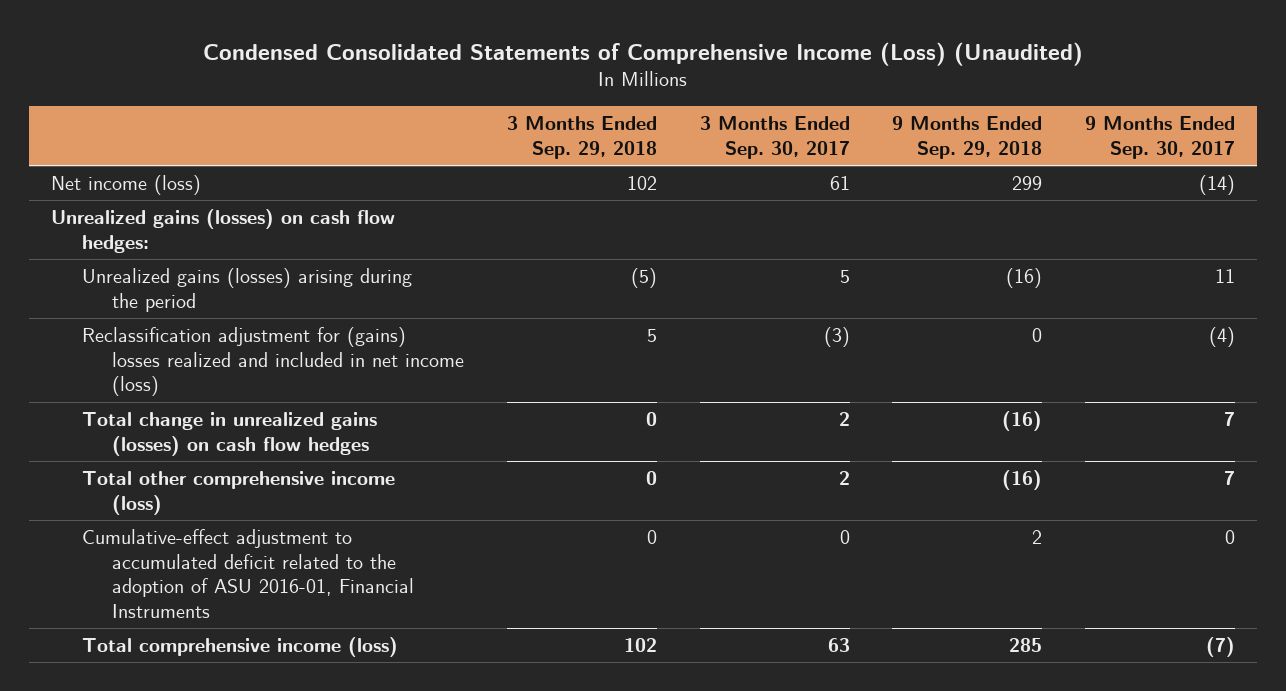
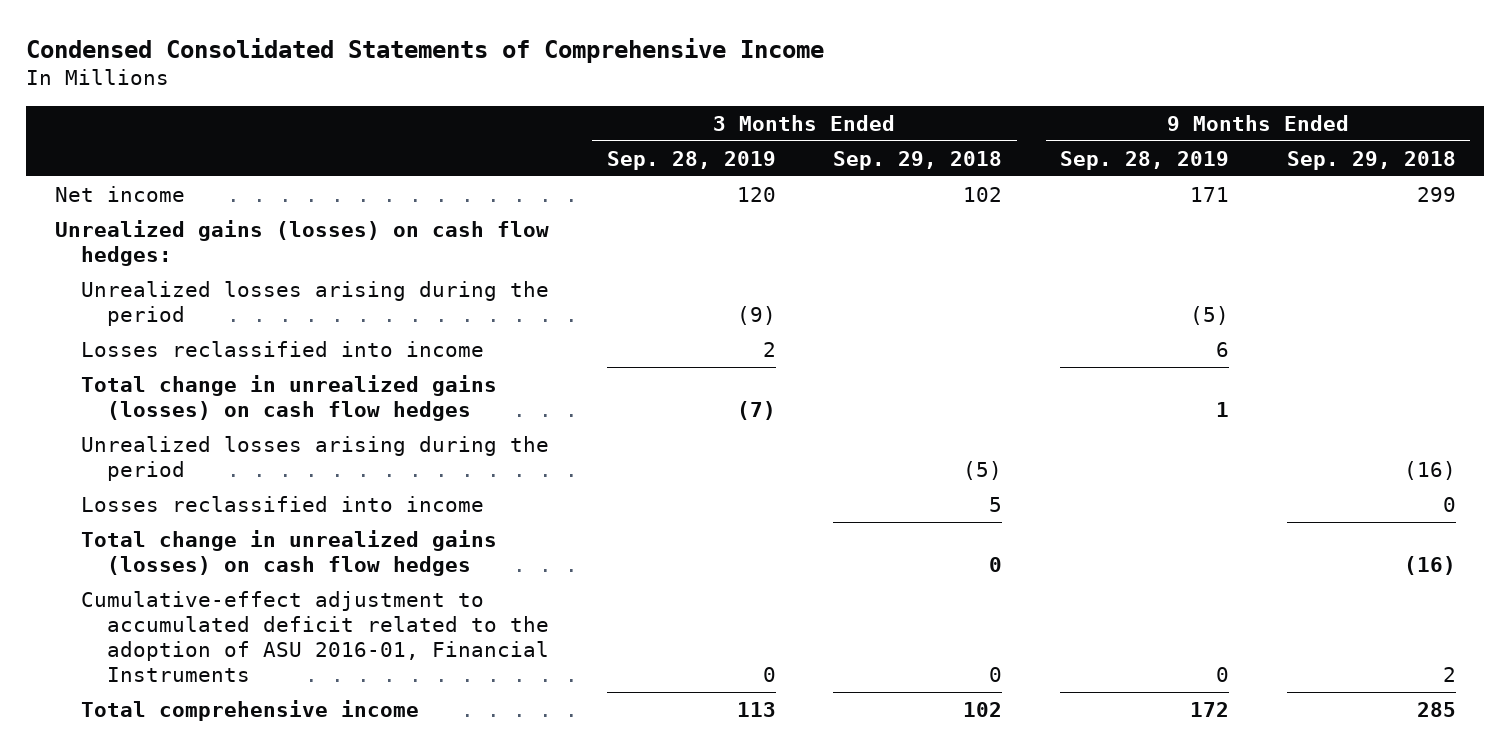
- Condensed Consolidated Statements of Comprehensive Income (Loss) (Unaudited)
+ Condensed Consolidated Statements of Comprehensive Income
- | 3 Months Ended Sep. 29, 2018 | 3 Months Ended Sep. 30, 2017 | 9 Months Ended Sep. 29, 2018 | 9 Months Ended Sep. 30, 2017
+ | 3 Months Ended Sep. 28, 2019 | 3 Months Ended Sep. 29, 2018 | 9 Months Ended Sep. 28, 2019 | 9 Months Ended Sep. 29, 2018
- Net income (loss) | 102 | 61 | 299 | (14)
+ Net income | 120 | 102 | 171 | 299
- Unrealized gains (losses) arising during the period | (5) | 5 | (16) | 11
- Reclassification adjustment for (gains) losses realized and included in net income (loss) | 5 | (3) | 0 | (4)
+ Unrealized losses arising during the period | (9) | | (5) |
+ Losses reclassified into income | 2 | | 6 |
+ Total change in unrealized gains (losses) on cash flow hedges | (7) | | 1 |
+ Unrealized losses arising during the period | | (5) | | (16)
+ Losses reclassified into income | | 5 | | 0
- Total other comprehensive income (loss) | 0 | 2 | (16) | 7
- Total comprehensive income (loss) | 102 | 63 | 285 | (7)
+ Total comprehensive income | 113 | 102 | 172 | 285

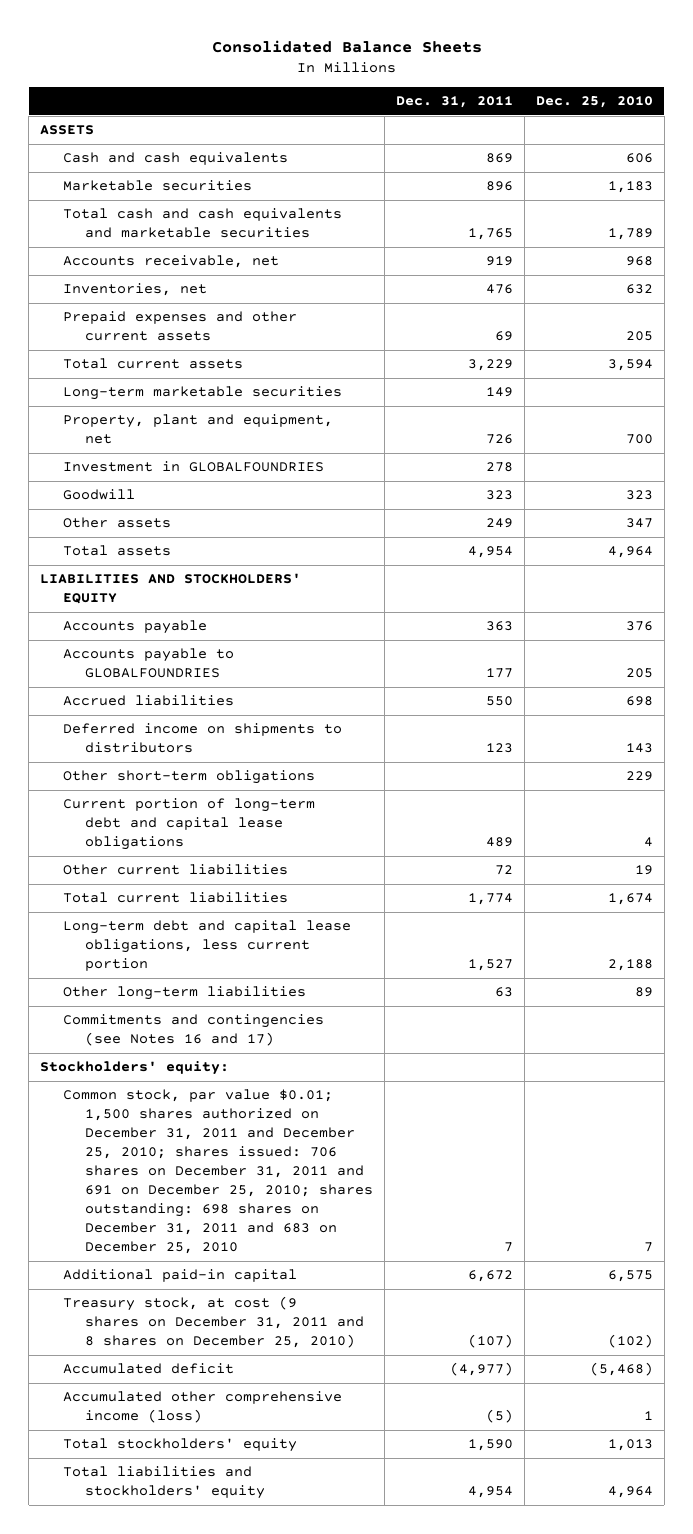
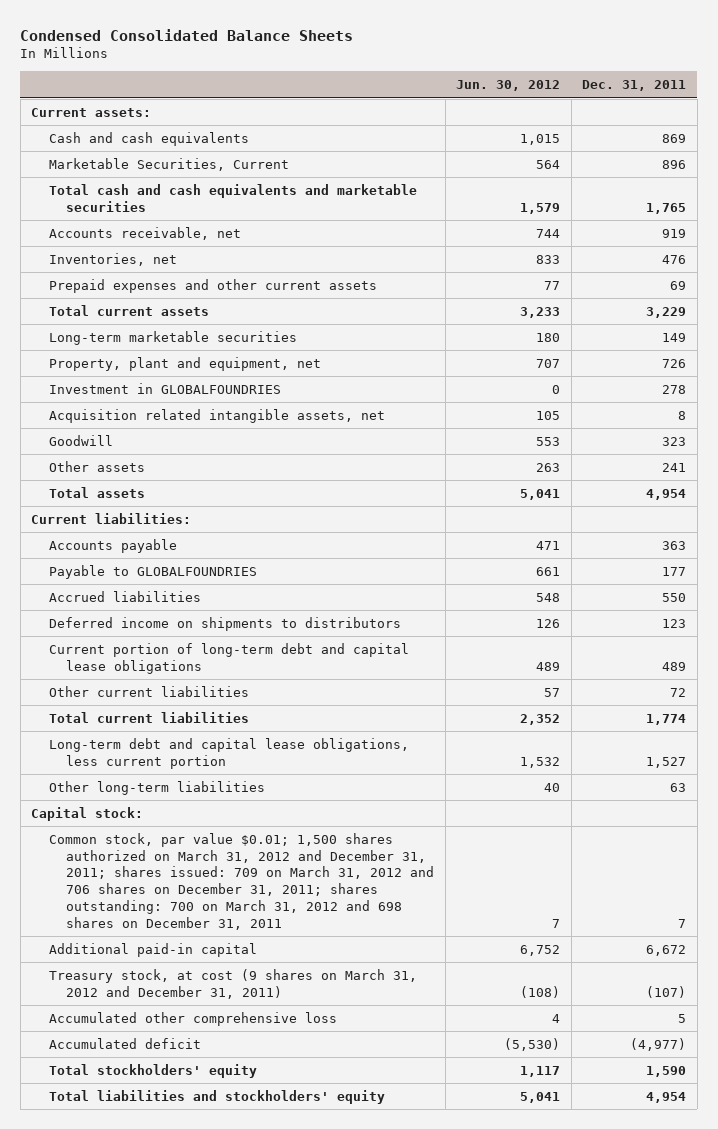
- Consolidated Balance Sheets
+ Condensed Consolidated Balance Sheets
- | Dec. 31, 2011 | Dec. 25, 2010
+ | Jun. 30, 2012 | Dec. 31, 2011
- ASSETS
+ Current assets:
- Marketable securities | 896 | 1,183
+ Marketable Securities, Current | 564 | 896
+ Acquisition related intangible assets, net | 105 | 8
- Other assets | 249 | 347
+ Other assets | 263 | 241
- LIABILITIES AND STOCKHOLDERS' EQUITY
+ Current liabilities:
- Accounts payable to GLOBALFOUNDRIES | 177 | 205
+ Payable to GLOBALFOUNDRIES | 661 | 177
- Other short-term obligations | | 229
- Commitments and contingencies (see Notes 16 and 17)
- Stockholders' equity:
- Common stock, par value $0.01; 1,500 shares authorized on December 31, 2011 and December 25, 2010; shares issued: 706 shares on December 31, 2011 and 691 on December 25, 2010; shares outstanding: 698 shares on December 31, 2011 and 683 on December 25, 2010 | 7 | 7
+ Capital stock:
+ Common stock, par value $0.01; 1,500 shares authorized on March 31, 2012 and December 31, 2011; shares issued: 709 on March 31, 2012 and 706 shares on December 31, 2011; shares outstanding: 700 on March 31, 2012 and 698 shares on December 31, 2011 | 7 | 7
- Treasury stock, at cost (9 shares on December 31, 2011 and 8 shares on December 25, 2010) | (107) | (102)
+ Treasury stock, at cost (9 shares on March 31, 2012 and December 31, 2011) | (108) | (107)
+ Accumulated other comprehensive loss | 4 | 5
- Accumulated other comprehensive income (loss) | (5) | 1

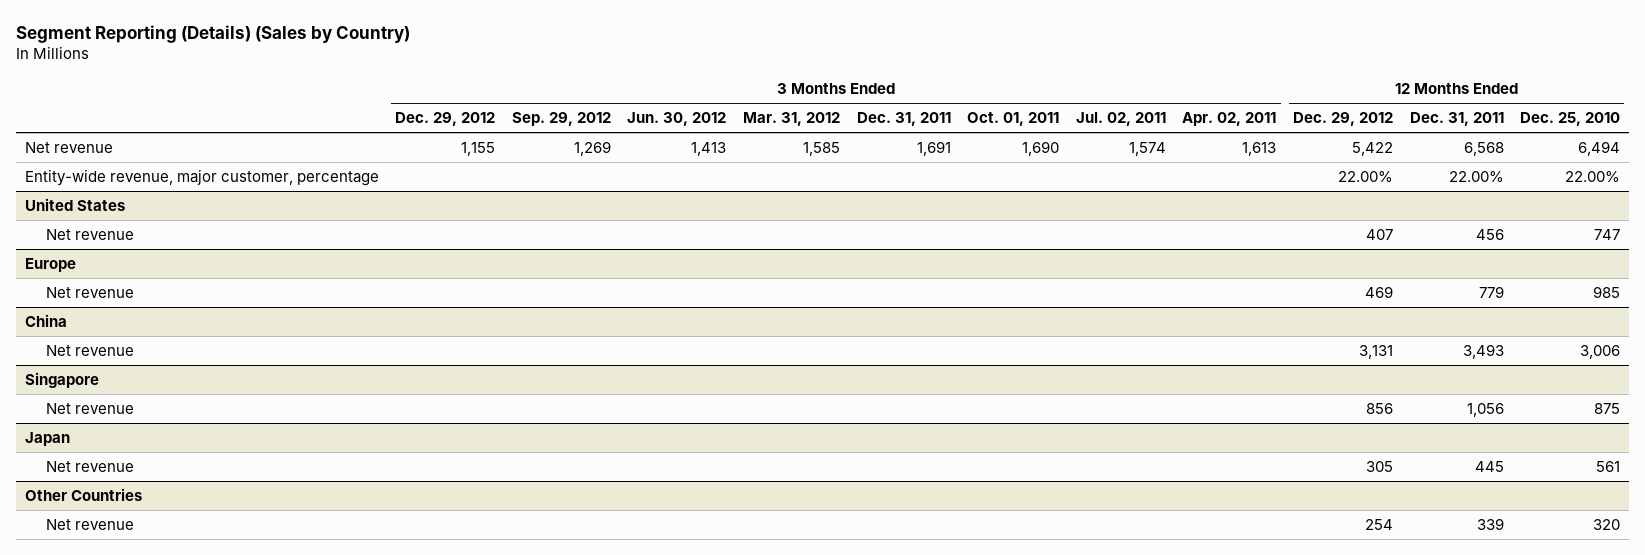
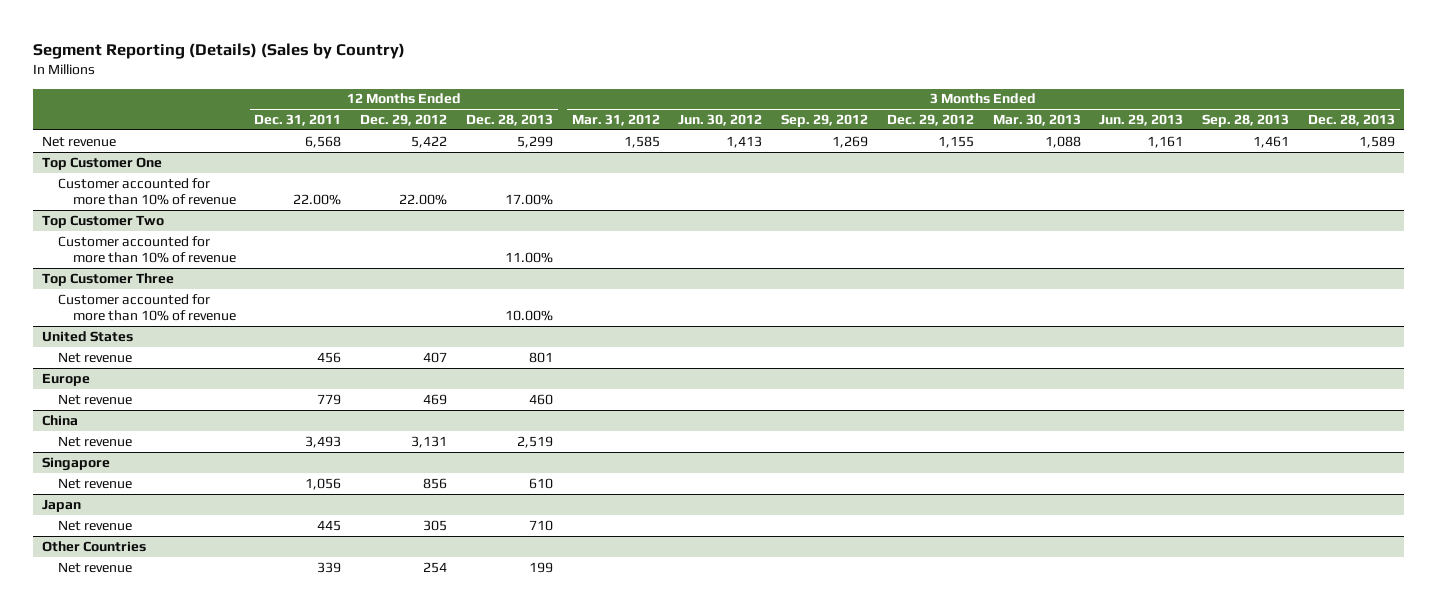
- | 3 Months Ended Dec. 29, 2012 | 3 Months Ended Sep. 29, 2012 | 3 Months Ended Jun. 30, 2012 | 3 Months Ended Mar. 31, 2012 | 3 Months Ended Dec. 31, 2011 | 3 Months Ended Oct. 01, 2011 | 3 Months Ended Jul. 02, 2011 | 3 Months Ended Apr. 02, 2011 | 12 Months Ended Dec. 29, 2012 | 12 Months Ended Dec. 31, 2011 | 12 Months Ended Dec. 25, 2010
+ | 12 Months Ended Dec. 31, 2011 | 12 Months Ended Dec. 29, 2012 | 12 Months Ended Dec. 28, 2013 | 3 Months Ended Mar. 31, 2012 | 3 Months Ended Jun. 30, 2012 | 3 Months Ended Sep. 29, 2012 | 3 Months Ended Dec. 29, 2012 | 3 Months Ended Mar. 30, 2013 | 3 Months Ended Jun. 29, 2013 | 3 Months Ended Sep. 28, 2013 | 3 Months Ended Dec. 28, 2013
- Entity-wide revenue, major customer, percentage | | | | | | | | | 22.00% | 22.00% | 22.00%
+ Top Customer One
+ Customer accounted for more than 10% of revenue | 22.00% | 22.00% | 17.00% | | | | | | | |
+ Top Customer Two
+ Customer accounted for more than 10% of revenue | | | 11.00% | | | | | | | |
+ Top Customer Three
+ Customer accounted for more than 10% of revenue | | | 10.00% | | | | | | | |

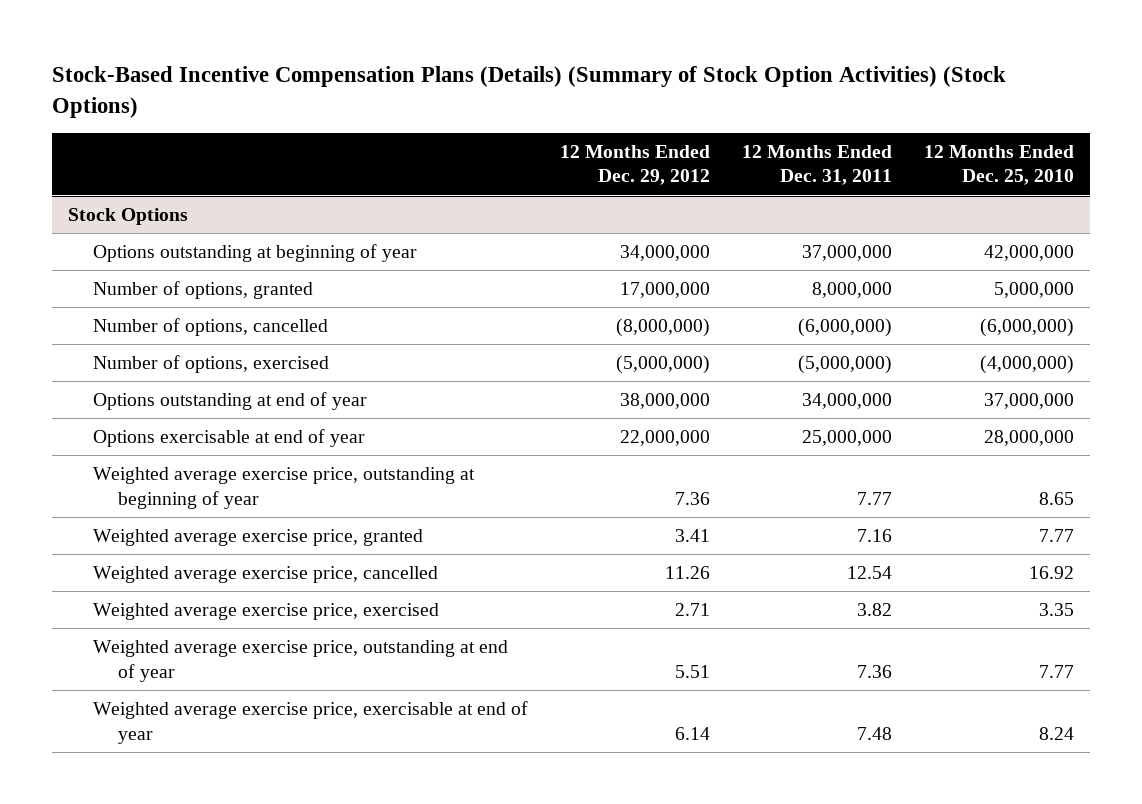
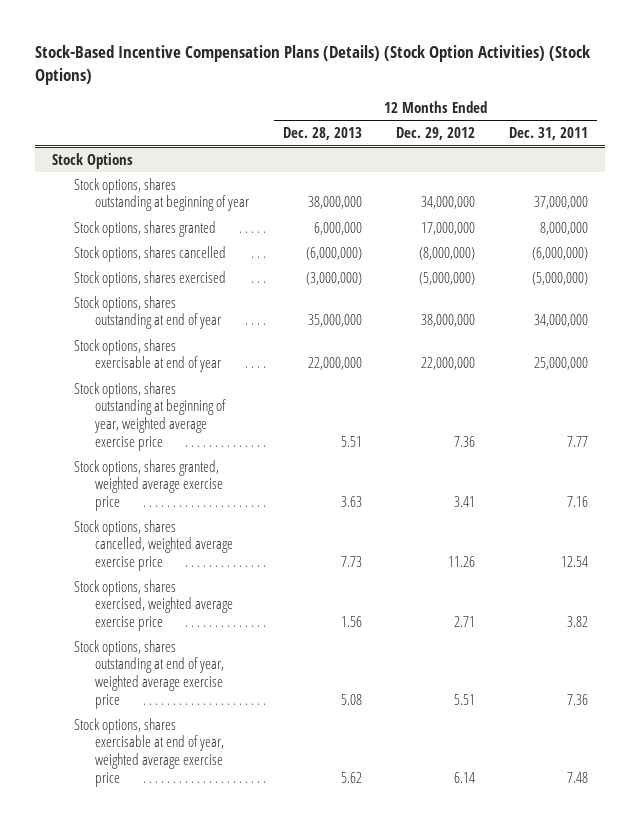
- Stock-Based Incentive Compensation Plans (Details) (Summary of Stock Option Activities) (Stock Options)
+ Stock-Based Incentive Compensation Plans (Details) (Stock Option Activities) (Stock Options)
- | 12 Months Ended Dec. 29, 2012 | 12 Months Ended Dec. 31, 2011 | 12 Months Ended Dec. 25, 2010
+ | 12 Months Ended Dec. 28, 2013 | 12 Months Ended Dec. 29, 2012 | 12 Months Ended Dec. 31, 2011
@ Stock Options
- Options outstanding at beginning of year | 34,000,000 | 37,000,000 | 42,000,000
- Number of options, granted | 17,000,000 | 8,000,000 | 5,000,000
- Number of options, cancelled | (8,000,000) | (6,000,000) | (6,000,000)
- Number of options, exercised | (5,000,000) | (5,000,000) | (4,000,000)
- Options outstanding at end of year | 38,000,000 | 34,000,000 | 37,000,000
- Options exercisable at end of year | 22,000,000 | 25,000,000 | 28,000,000
- Weighted average exercise price, outstanding at beginning of year | 7.36 | 7.77 | 8.65
- Weighted average exercise price, granted | 3.41 | 7.16 | 7.77
- Weighted average exercise price, cancelled | 11.26 | 12.54 | 16.92
- Weighted average exercise price, exercised | 2.71 | 3.82 | 3.35
- Weighted average exercise price, outstanding at end of year | 5.51 | 7.36 | 7.77
- Weighted average exercise price, exercisable at end of year | 6.14 | 7.48 | 8.24
+ Stock options, shares outstanding at beginning of year | 38,000,000 | 34,000,000 | 37,000,000
+ Stock options, shares granted | 6,000,000 | 17,000,000 | 8,000,000
+ Stock options, shares cancelled | (6,000,000) | (8,000,000) | (6,000,000)
+ Stock options, shares exercised | (3,000,000) | (5,000,000) | (5,000,000)
+ Stock options, shares outstanding at end of year | 35,000,000 | 38,000,000 | 34,000,000
+ Stock options, shares exercisable at end of year | 22,000,000 | 22,000,000 | 25,000,000
+ Stock options, shares outstanding at beginning of year, weighted average exercise price | 5.51 | 7.36 | 7.77
+ Stock options, shares granted, weighted average exercise price | 3.63 | 3.41 | 7.16
+ Stock options, shares cancelled, weighted average exercise price | 7.73 | 11.26 | 12.54
+ Stock options, shares exercised, weighted average exercise price | 1.56 | 2.71 | 3.82
+ Stock options, shares outstanding at end of year, weighted average exercise price | 5.08 | 5.51 | 7.36
+ Stock options, shares exercisable at end of year, weighted average exercise price | 5.62 | 6.14 | 7.48

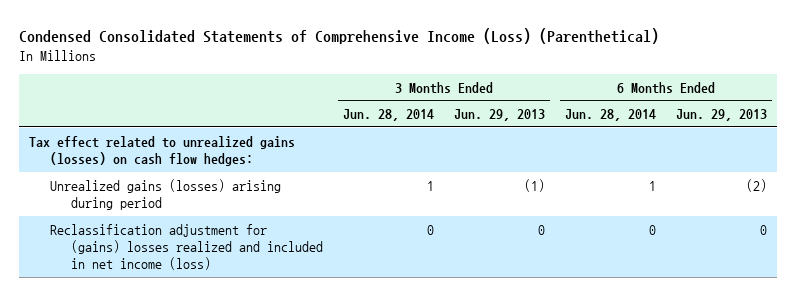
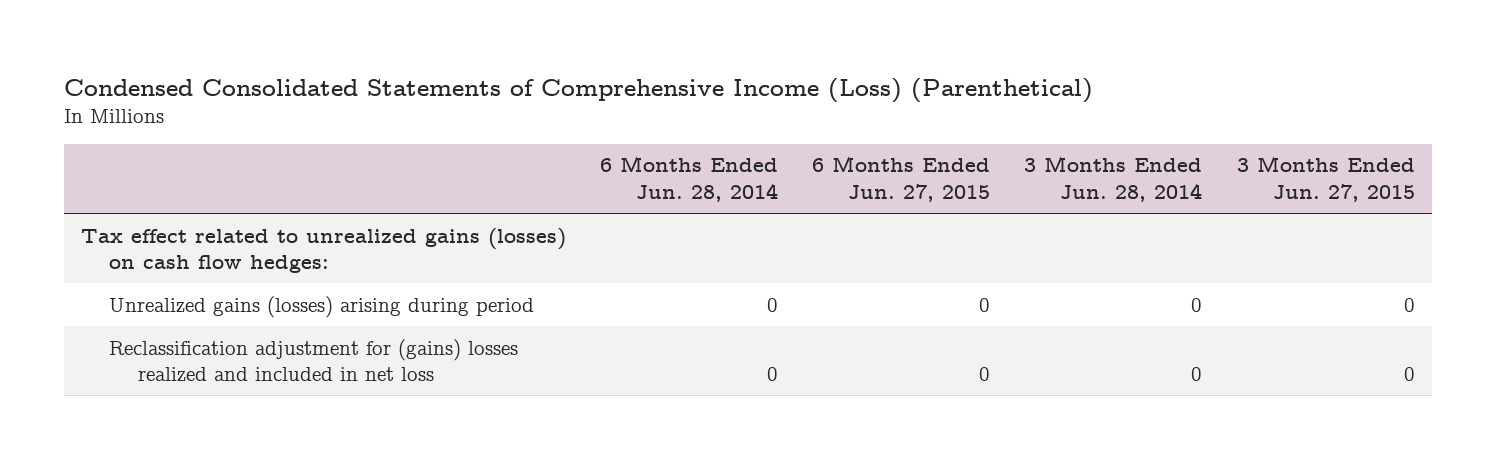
- | 3 Months Ended Jun. 28, 2014 | 3 Months Ended Jun. 29, 2013 | 6 Months Ended Jun. 28, 2014 | 6 Months Ended Jun. 29, 2013
+ | 6 Months Ended Jun. 28, 2014 | 6 Months Ended Jun. 27, 2015 | 3 Months Ended Jun. 28, 2014 | 3 Months Ended Jun. 27, 2015
- Unrealized gains (losses) arising during period | 1 | (1) | 1 | (2)
- Reclassification adjustment for (gains) losses realized and included in net income (loss) | 0 | 0 | 0 | 0
+ Unrealized gains (losses) arising during period | 0 | 0 | 0 | 0
+ Reclassification adjustment for (gains) losses realized and included in net loss | 0 | 0 | 0 | 0

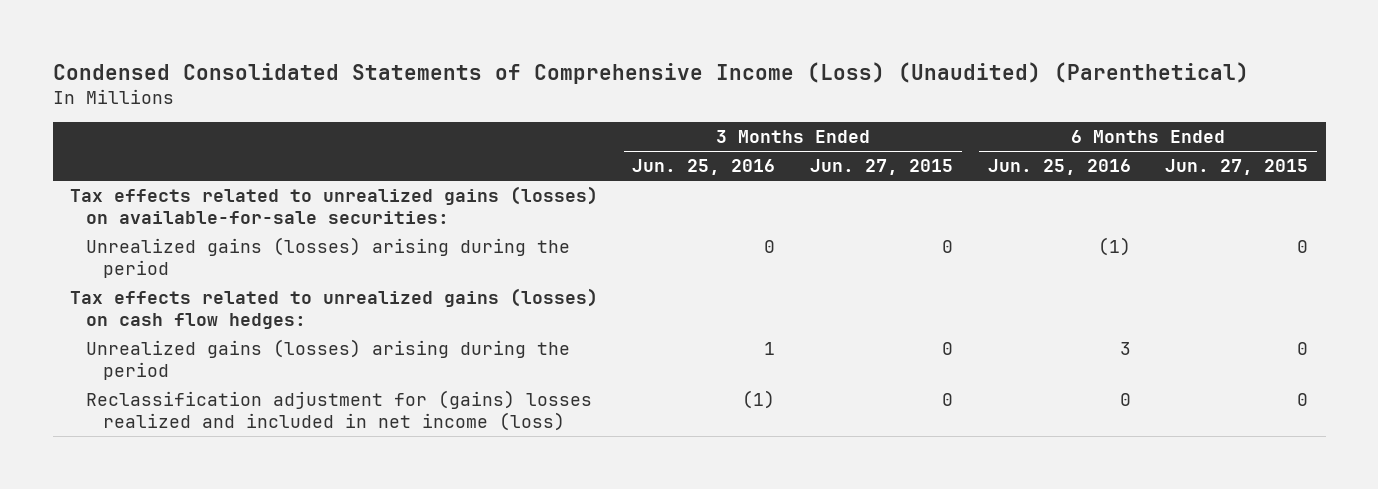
- Condensed Consolidated Statements of Comprehensive Income (Loss) (Parenthetical)
+ Condensed Consolidated Statements of Comprehensive Income (Loss) (Unaudited) (Parenthetical)
- | 6 Months Ended Jun. 28, 2014 | 6 Months Ended Jun. 27, 2015 | 3 Months Ended Jun. 28, 2014 | 3 Months Ended Jun. 27, 2015
+ | 3 Months Ended Jun. 25, 2016 | 3 Months Ended Jun. 27, 2015 | 6 Months Ended Jun. 25, 2016 | 6 Months Ended Jun. 27, 2015
- Tax effect related to unrealized gains (losses) on cash flow hedges:
- Unrealized gains (losses) arising during period | 0 | 0 | 0 | 0
- Reclassification adjustment for (gains) losses realized and included in net loss | 0 | 0 | 0 | 0
+ Tax effects related to unrealized gains (losses) on available-for-sale securities:
+ Unrealized gains (losses) arising during the period | 0 | 0 | (1) | 0
+ Tax effects related to unrealized gains (losses) on cash flow hedges:
+ Unrealized gains (losses) arising during the period | 1 | 0 | 3 | 0
+ Reclassification adjustment for (gains) losses realized and included in net income (loss) | (1) | 0 | 0 | 0

